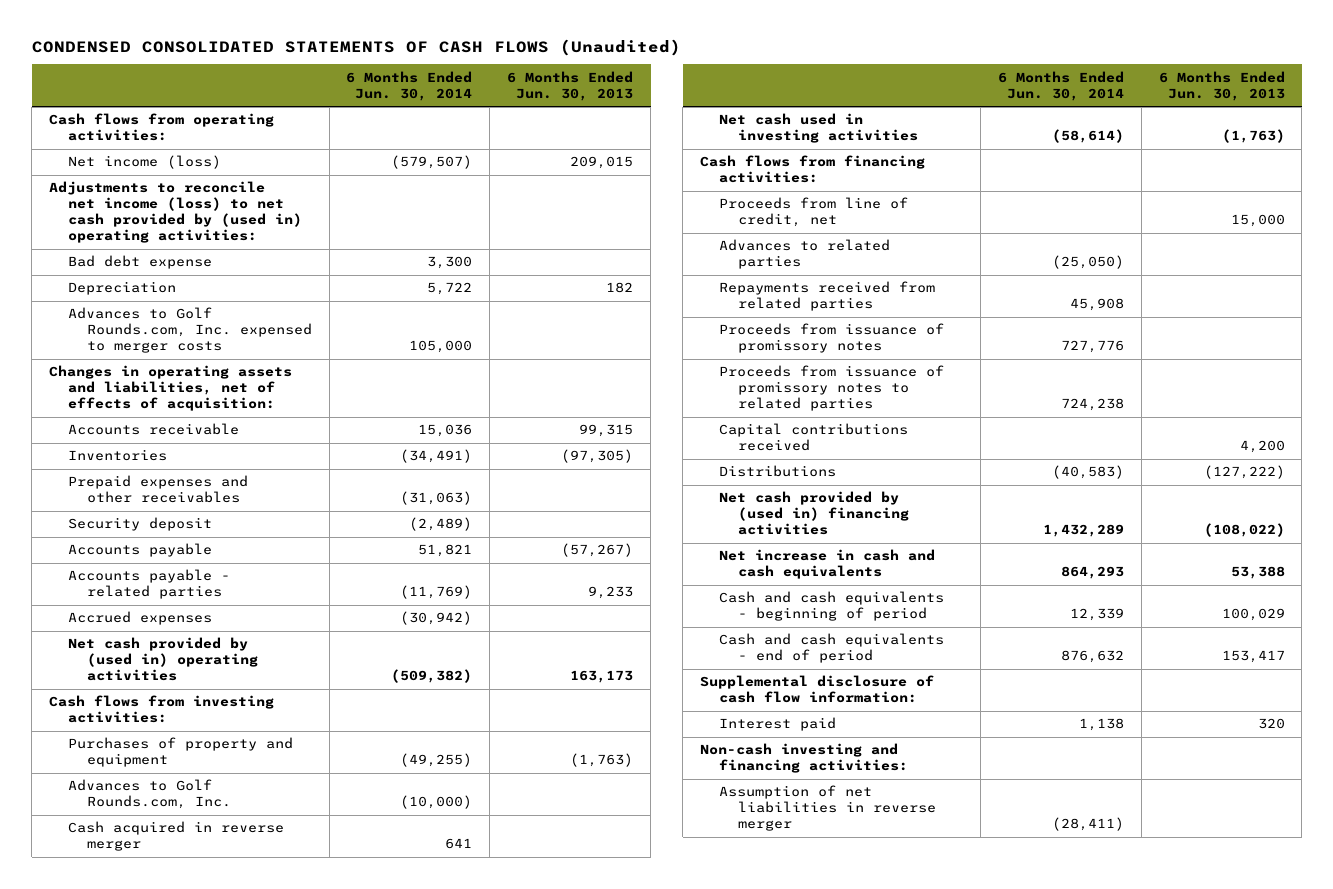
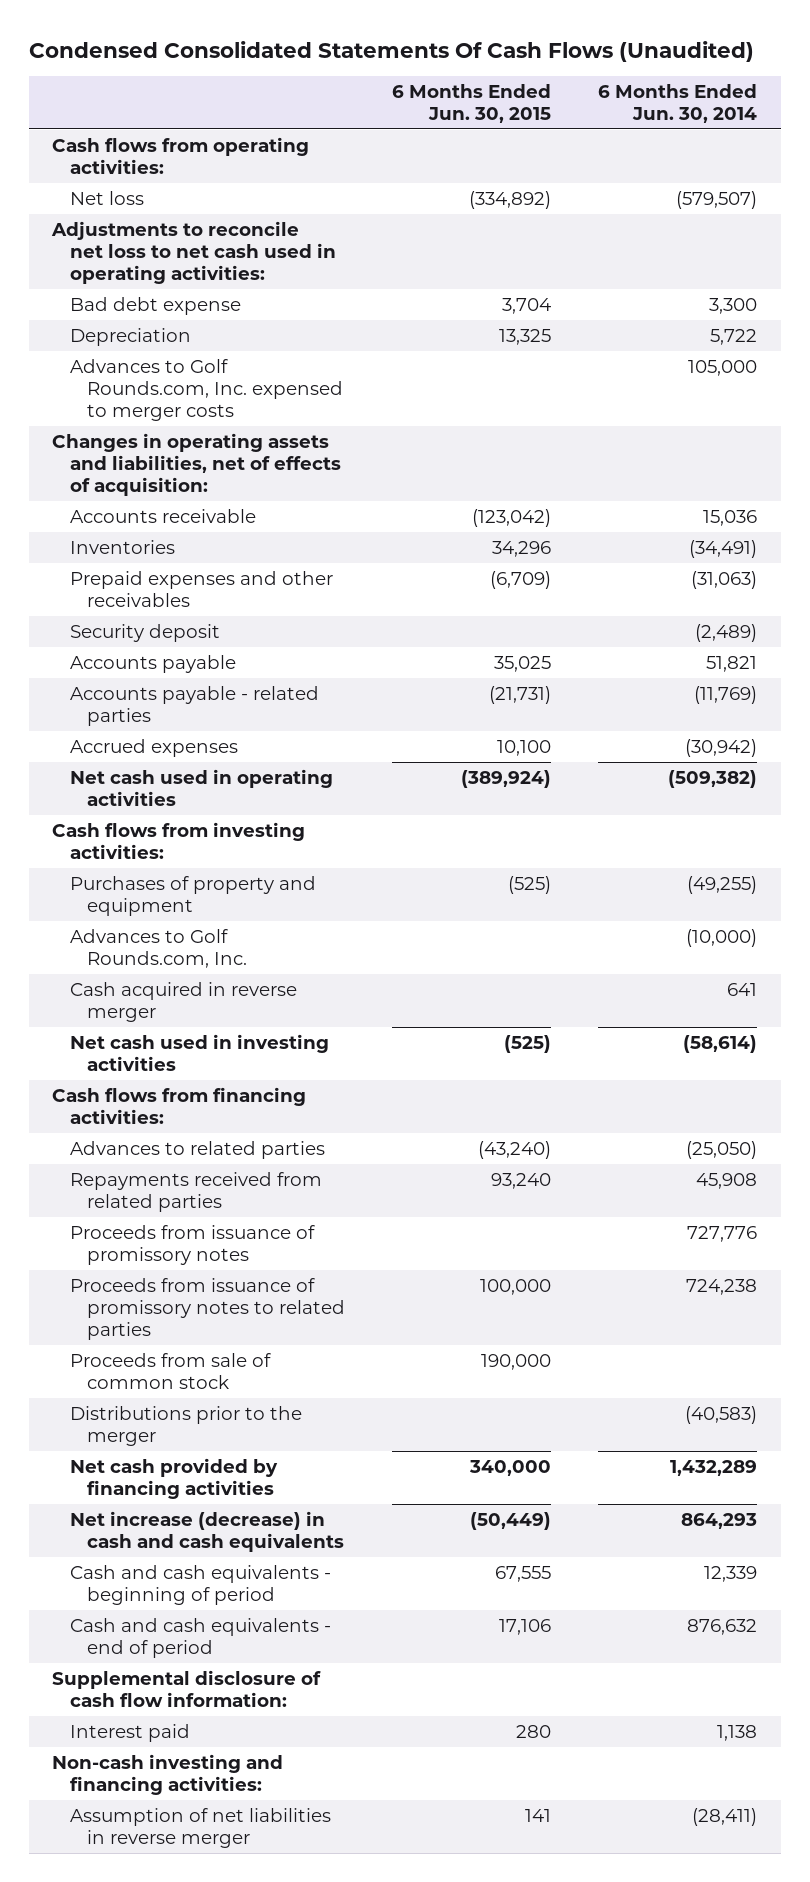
- CONDENSED CONSOLIDATED STATEMENTS OF CASH FLOWS (Unaudited)
+ Condensed Consolidated Statements Of Cash Flows (Unaudited)
- | 6 Months Ended Jun. 30, 2014 | 6 Months Ended Jun. 30, 2013
+ | 6 Months Ended Jun. 30, 2015 | 6 Months Ended Jun. 30, 2014
- Net income (loss) | (579,507) | 209,015
- Adjustments to reconcile net income (loss) to net cash provided by (used in) operating activities:
+ Net loss | (334,892) | (579,507)
+ Adjustments to reconcile net loss to net cash used in operating activities:
- Net cash provided by (used in) operating activities | (509,382) | 163,173
+ Net cash used in operating activities | (389,924) | (509,382)
- Proceeds from line of credit, net | | 15,000
- Capital contributions received | | 4,200
- Distributions | (40,583) | (127,222)
- Net cash provided by (used in) financing activities | 1,432,289 | (108,022)
- Net increase in cash and cash equivalents | 864,293 | 53,388
+ Proceeds from sale of common stock | 190,000 |
+ Distributions prior to the merger | | (40,583)
+ Net cash provided by financing activities | 340,000 | 1,432,289
+ Net increase (decrease) in cash and cash equivalents | (50,449) | 864,293

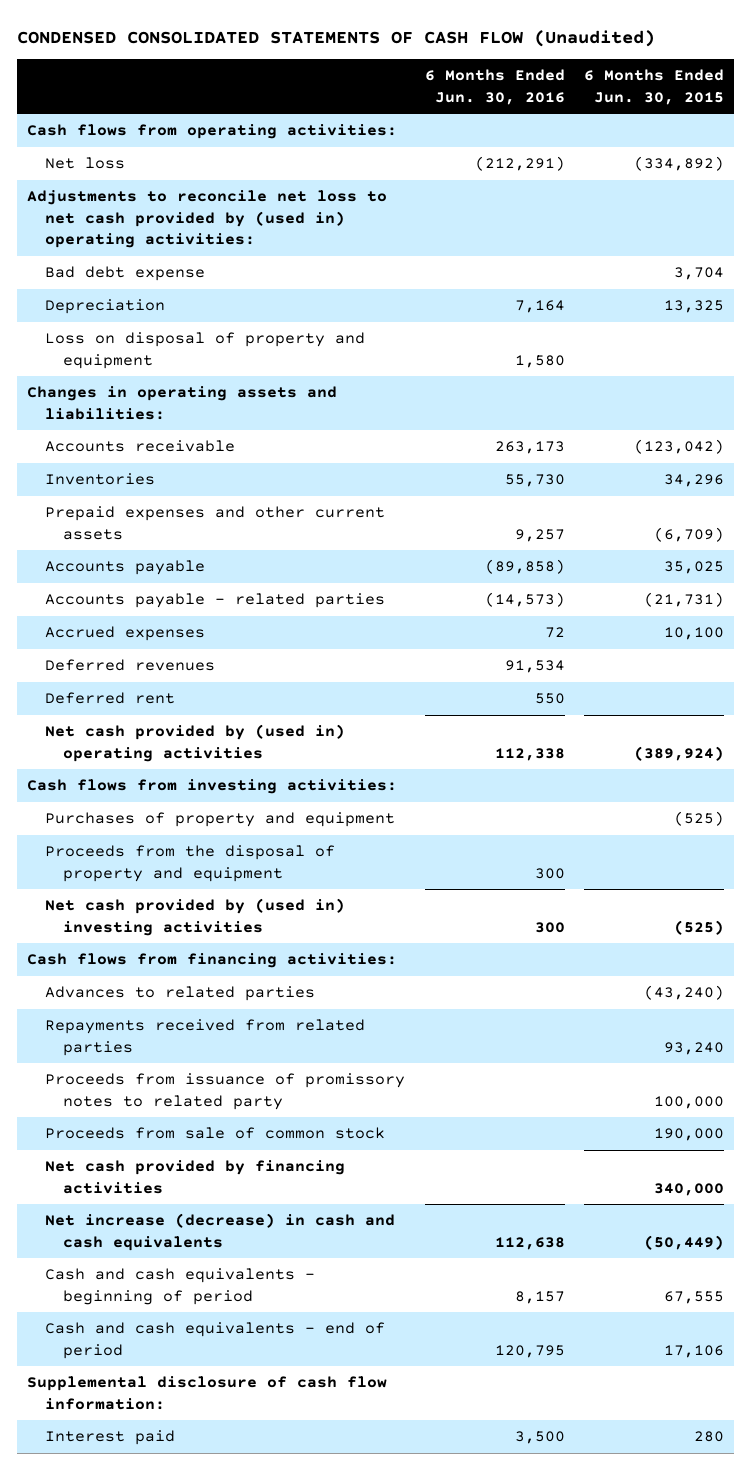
- Condensed Consolidated Statements Of Cash Flows (Unaudited)
+ CONDENSED CONSOLIDATED STATEMENTS OF CASH FLOW (Unaudited)
- | 6 Months Ended Jun. 30, 2015 | 6 Months Ended Jun. 30, 2014
+ | 6 Months Ended Jun. 30, 2016 | 6 Months Ended Jun. 30, 2015
- Adjustments to reconcile net loss to net cash used in operating activities:
+ Adjustments to reconcile net loss to net cash provided by (used in) operating activities:
- Advances to Golf Rounds.com, Inc. expensed to merger costs | | 105,000
- Changes in operating assets and liabilities, net of effects of acquisition:
+ Loss on disposal of property and equipment | 1,580 |
+ Changes in operating assets and liabilities:
- Prepaid expenses and other receivables | (6,709) | (31,063)
- Security deposit | | (2,489)
+ Prepaid expenses and other current assets | 9,257 | (6,709)
- Net cash used in operating activities | (389,924) | (509,382)
+ Deferred revenues | 91,534 |
+ Deferred rent | 550 |
+ Net cash provided by (used in) operating activities | 112,338 | (389,924)
- Advances to Golf Rounds.com, Inc. | | (10,000)
- Cash acquired in reverse merger | | 641
- Net cash used in investing activities | (525) | (58,614)
+ Proceeds from the disposal of property and equipment | 300 |
+ Net cash provided by (used in) investing activities | 300 | (525)
- Proceeds from issuance of promissory notes | | 727,776
- Proceeds from issuance of promissory notes to related parties | 100,000 | 724,238
+ Proceeds from issuance of promissory notes to related party | | 100,000
- Distributions prior to the merger | | (40,583)
- Non-cash investing and financing activities:
- Assumption of net liabilities in reverse merger | 141 | (28,411)

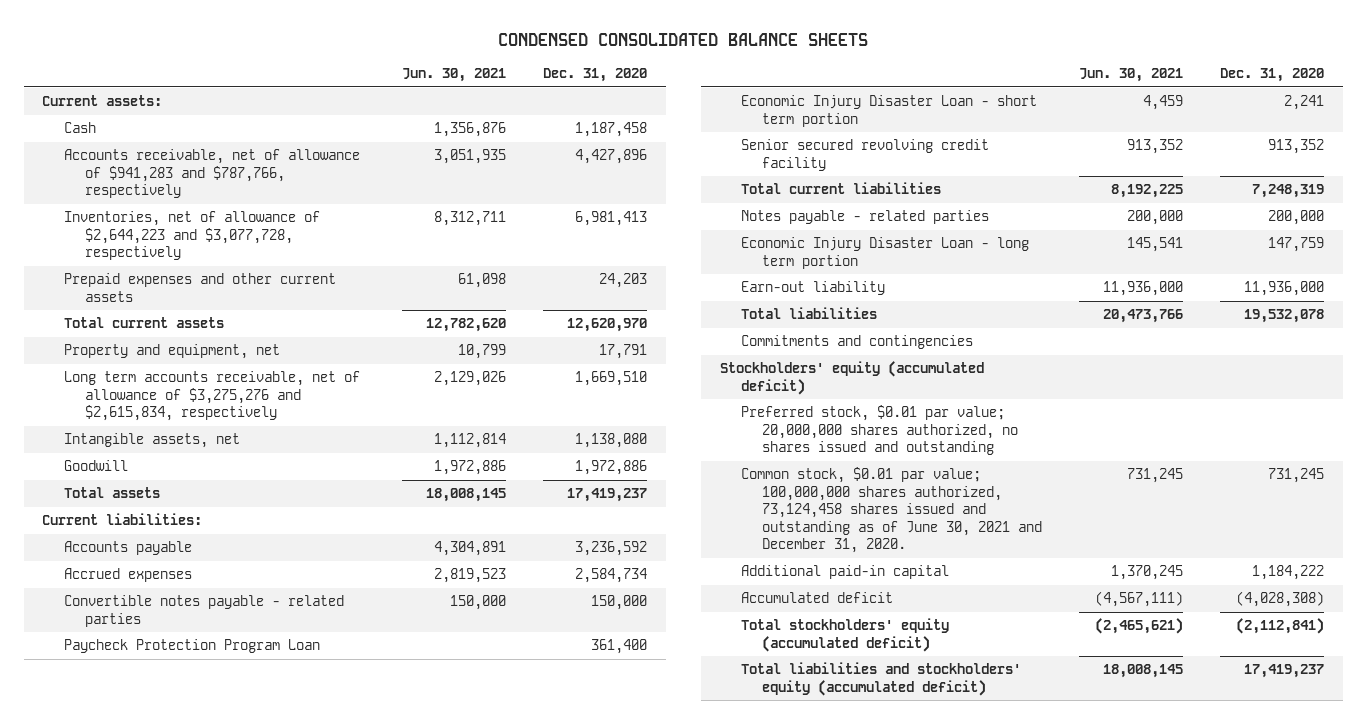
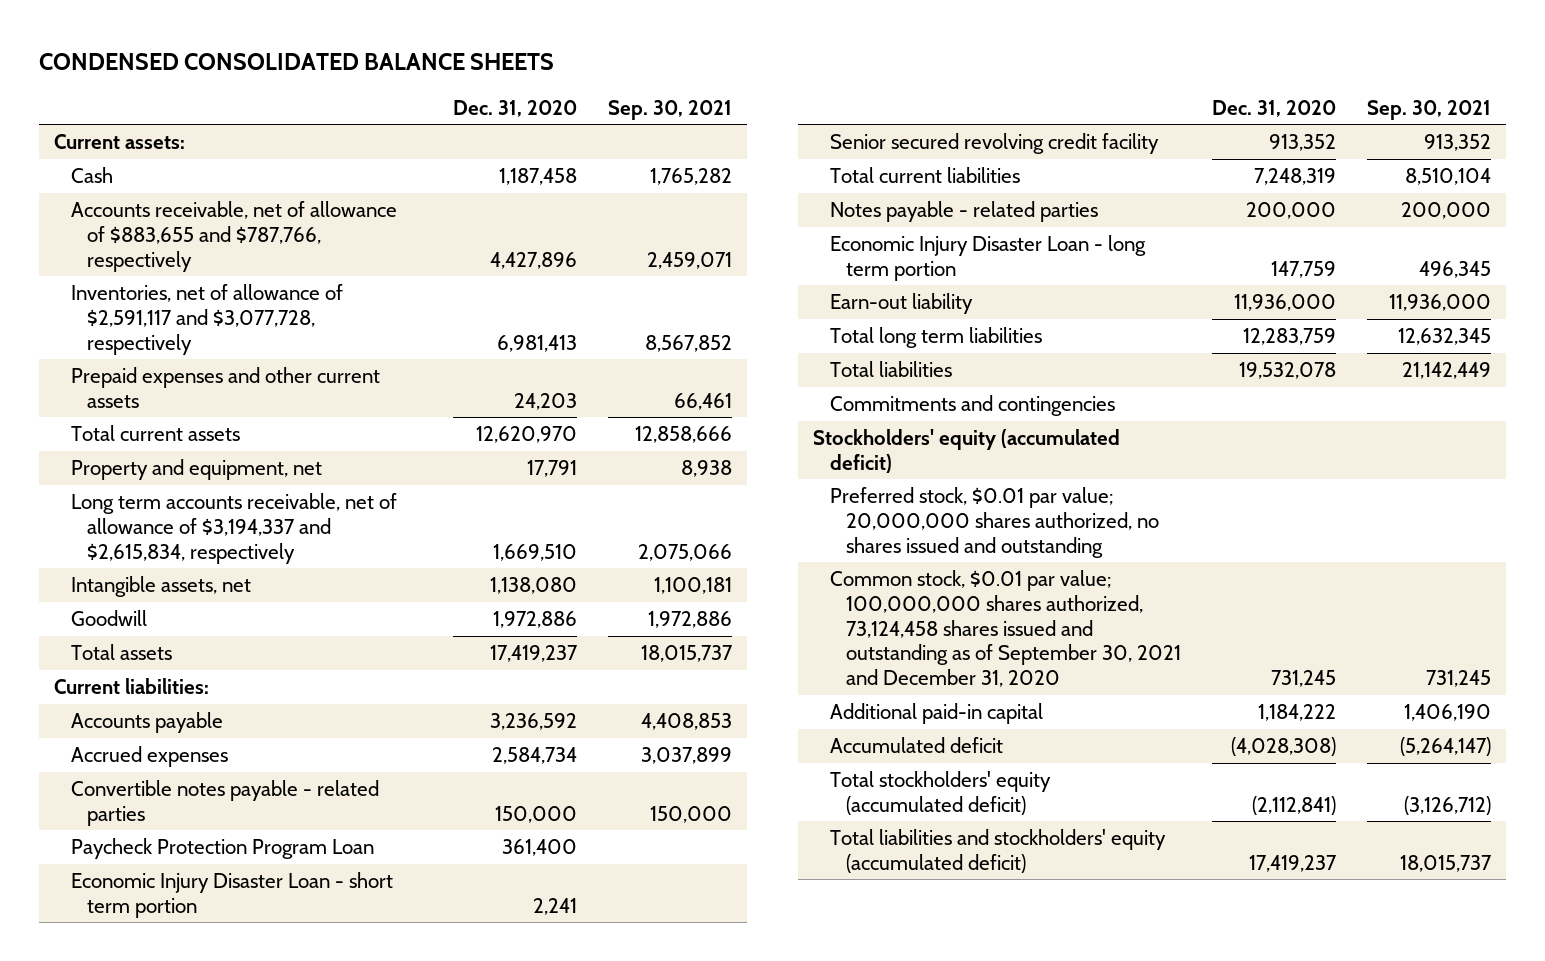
- | Jun. 30, 2021 | Dec. 31, 2020
+ | Dec. 31, 2020 | Sep. 30, 2021
- Accounts receivable, net of allowance of $941,283 and $787,766, respectively | 3,051,935 | 4,427,896
- Inventories, net of allowance of $2,644,223 and $3,077,728, respectively | 8,312,711 | 6,981,413
+ Accounts receivable, net of allowance of $883,655 and $787,766, respectively | 4,427,896 | 2,459,071
+ Inventories, net of allowance of $2,591,117 and $3,077,728, respectively | 6,981,413 | 8,567,852
- Long term accounts receivable, net of allowance of $3,275,276 and $2,615,834, respectively | 2,129,026 | 1,669,510
+ Long term accounts receivable, net of allowance of $3,194,337 and $2,615,834, respectively | 1,669,510 | 2,075,066
+ Total long term liabilities | 12,283,759 | 12,632,345
- Common stock, $0.01 par value; 100,000,000 shares authorized, 73,124,458 shares issued and outstanding as of June 30, 2021 and December 31, 2020. | 731,245 | 731,245
+ Common stock, $0.01 par value; 100,000,000 shares authorized, 73,124,458 shares issued and outstanding as of September 30, 2021 and December 31, 2020 | 731,245 | 731,245

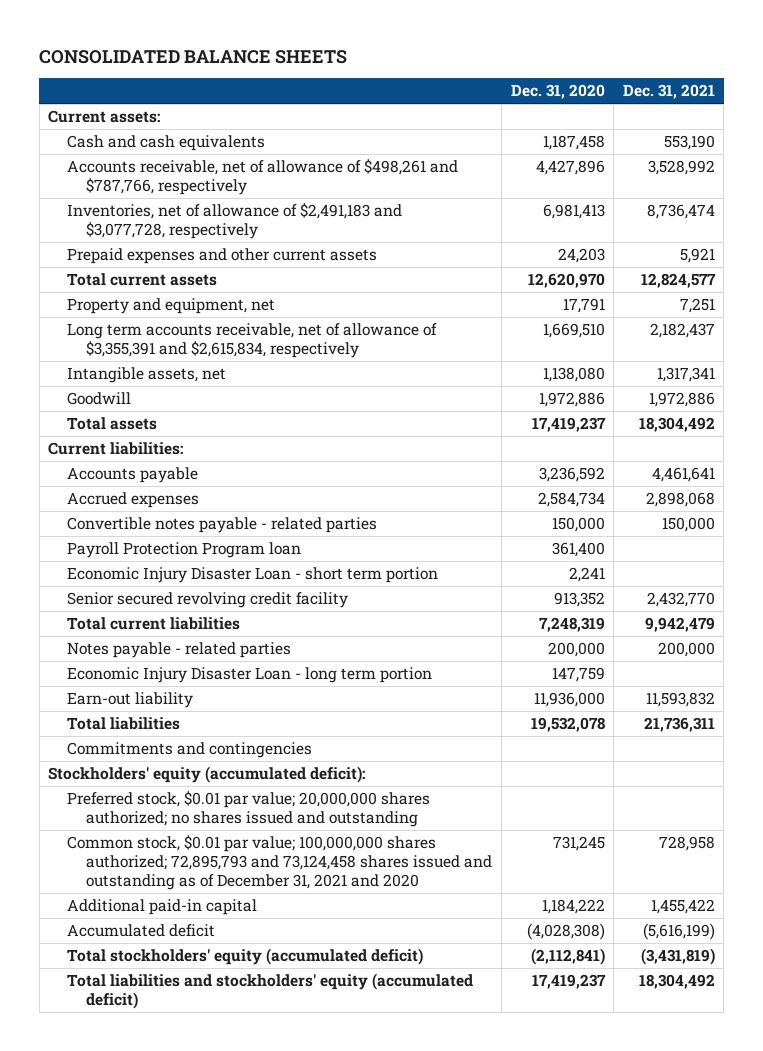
- CONDENSED CONSOLIDATED BALANCE SHEETS
+ CONSOLIDATED BALANCE SHEETS
- | Dec. 31, 2020 | Sep. 30, 2021
+ | Dec. 31, 2020 | Dec. 31, 2021
- Cash | 1,187,458 | 1,765,282
- Accounts receivable, net of allowance of $883,655 and $787,766, respectively | 4,427,896 | 2,459,071
- Inventories, net of allowance of $2,591,117 and $3,077,728, respectively | 6,981,413 | 8,567,852
+ Cash and cash equivalents | 1,187,458 | 553,190
+ Accounts receivable, net of allowance of $498,261 and $787,766, respectively | 4,427,896 | 3,528,992
+ Inventories, net of allowance of $2,491,183 and $3,077,728, respectively | 6,981,413 | 8,736,474
- Long term accounts receivable, net of allowance of $3,194,337 and $2,615,834, respectively | 1,669,510 | 2,075,066
+ Long term accounts receivable, net of allowance of $3,355,391 and $2,615,834, respectively | 1,669,510 | 2,182,437
- Paycheck Protection Program Loan | 361,400 |
+ Payroll Protection Program loan | 361,400 |
- Total long term liabilities | 12,283,759 | 12,632,345
- Stockholders' equity (accumulated deficit)
- Preferred stock, $0.01 par value; 20,000,000 shares authorized, no shares issued and outstanding
- Common stock, $0.01 par value; 100,000,000 shares authorized, 73,124,458 shares issued and outstanding as of September 30, 2021 and December 31, 2020 | 731,245 | 731,245
+ Stockholders' equity (accumulated deficit):
+ Preferred stock, $0.01 par value; 20,000,000 shares authorized; no shares issued and outstanding
+ Common stock, $0.01 par value; 100,000,000 shares authorized; 72,895,793 and 73,124,458 shares issued and outstanding as of December 31, 2021 and 2020 | 731,245 | 728,958

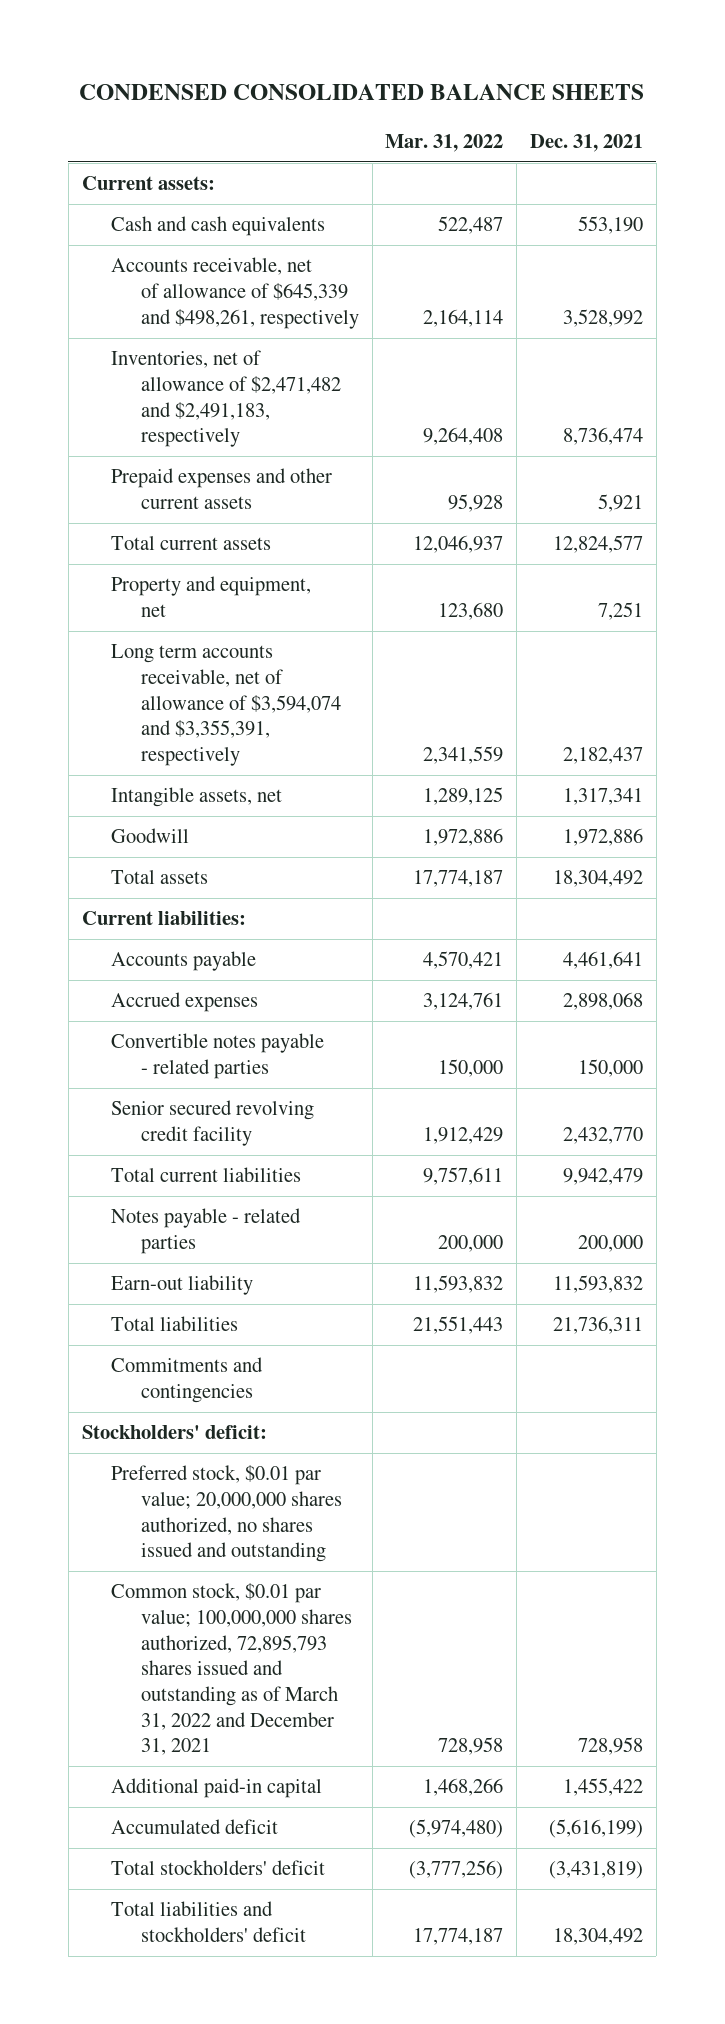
- CONSOLIDATED BALANCE SHEETS
+ CONDENSED CONSOLIDATED BALANCE SHEETS
- | Dec. 31, 2020 | Dec. 31, 2021
+ | Mar. 31, 2022 | Dec. 31, 2021
- Accounts receivable, net of allowance of $498,261 and $787,766, respectively | 4,427,896 | 3,528,992
- Inventories, net of allowance of $2,491,183 and $3,077,728, respectively | 6,981,413 | 8,736,474
+ Accounts receivable, net of allowance of $645,339 and $498,261, respectively | 2,164,114 | 3,528,992
+ Inventories, net of allowance of $2,471,482 and $2,491,183, respectively | 9,264,408 | 8,736,474
- Long term accounts receivable, net of allowance of $3,355,391 and $2,615,834, respectively | 1,669,510 | 2,182,437
+ Long term accounts receivable, net of allowance of $3,594,074 and $3,355,391, respectively | 2,341,559 | 2,182,437
- Payroll Protection Program loan | 361,400 |
- Economic Injury Disaster Loan - short term portion | 2,241 |
- Economic Injury Disaster Loan - long term portion | 147,759 |
- Stockholders' equity (accumulated deficit):
- Preferred stock, $0.01 par value; 20,000,000 shares authorized; no shares issued and outstanding
- Common stock, $0.01 par value; 100,000,000 shares authorized; 72,895,793 and 73,124,458 shares issued and outstanding as of December 31, 2021 and 2020 | 731,245 | 728,958
+ Stockholders' deficit:
+ Preferred stock, $0.01 par value; 20,000,000 shares authorized, no shares issued and outstanding
+ Common stock, $0.01 par value; 100,000,000 shares authorized, 72,895,793 shares issued and outstanding as of March 31, 2022 and December 31, 2021 | 728,958 | 728,958
- Total stockholders' equity (accumulated deficit) | (2,112,841) | (3,431,819)
- Total liabilities and stockholders' equity (accumulated deficit) | 17,419,237 | 18,304,492
+ Total stockholders' deficit | (3,777,256) | (3,431,819)
+ Total liabilities and stockholders' deficit | 17,774,187 | 18,304,492

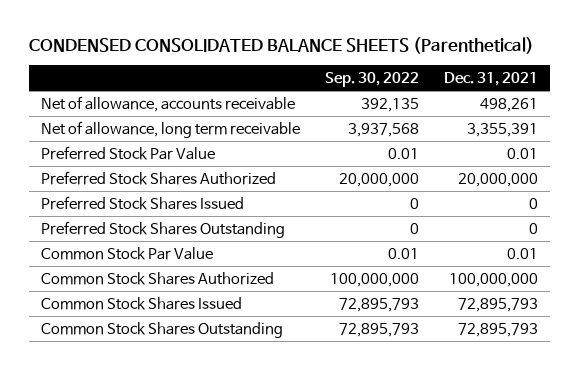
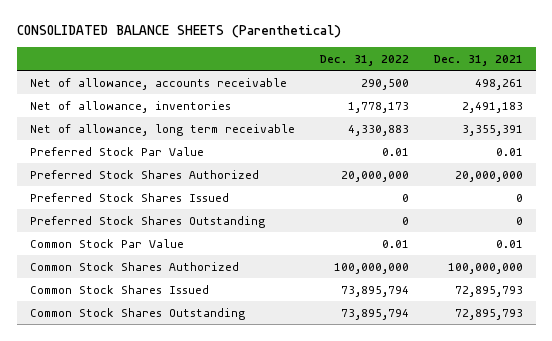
- CONDENSED CONSOLIDATED BALANCE SHEETS (Parenthetical)
+ CONSOLIDATED BALANCE SHEETS (Parenthetical)
- | Sep. 30, 2022 | Dec. 31, 2021
+ | Dec. 31, 2022 | Dec. 31, 2021
+ Net of allowance, inventories | 1,778,173 | 2,491,183

